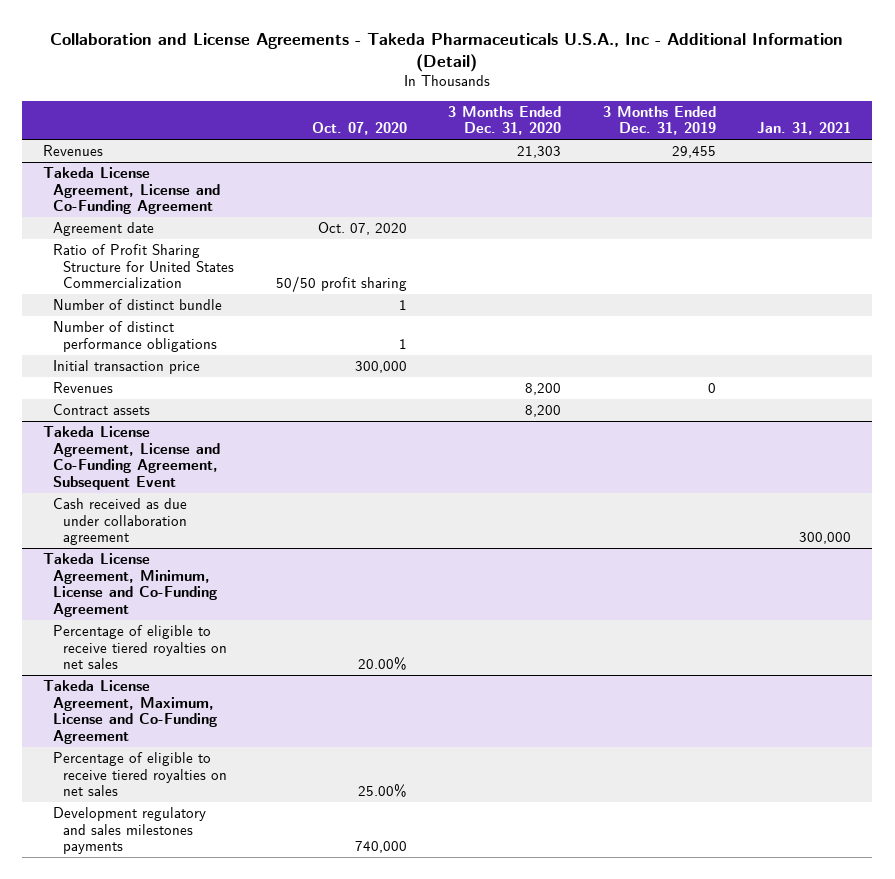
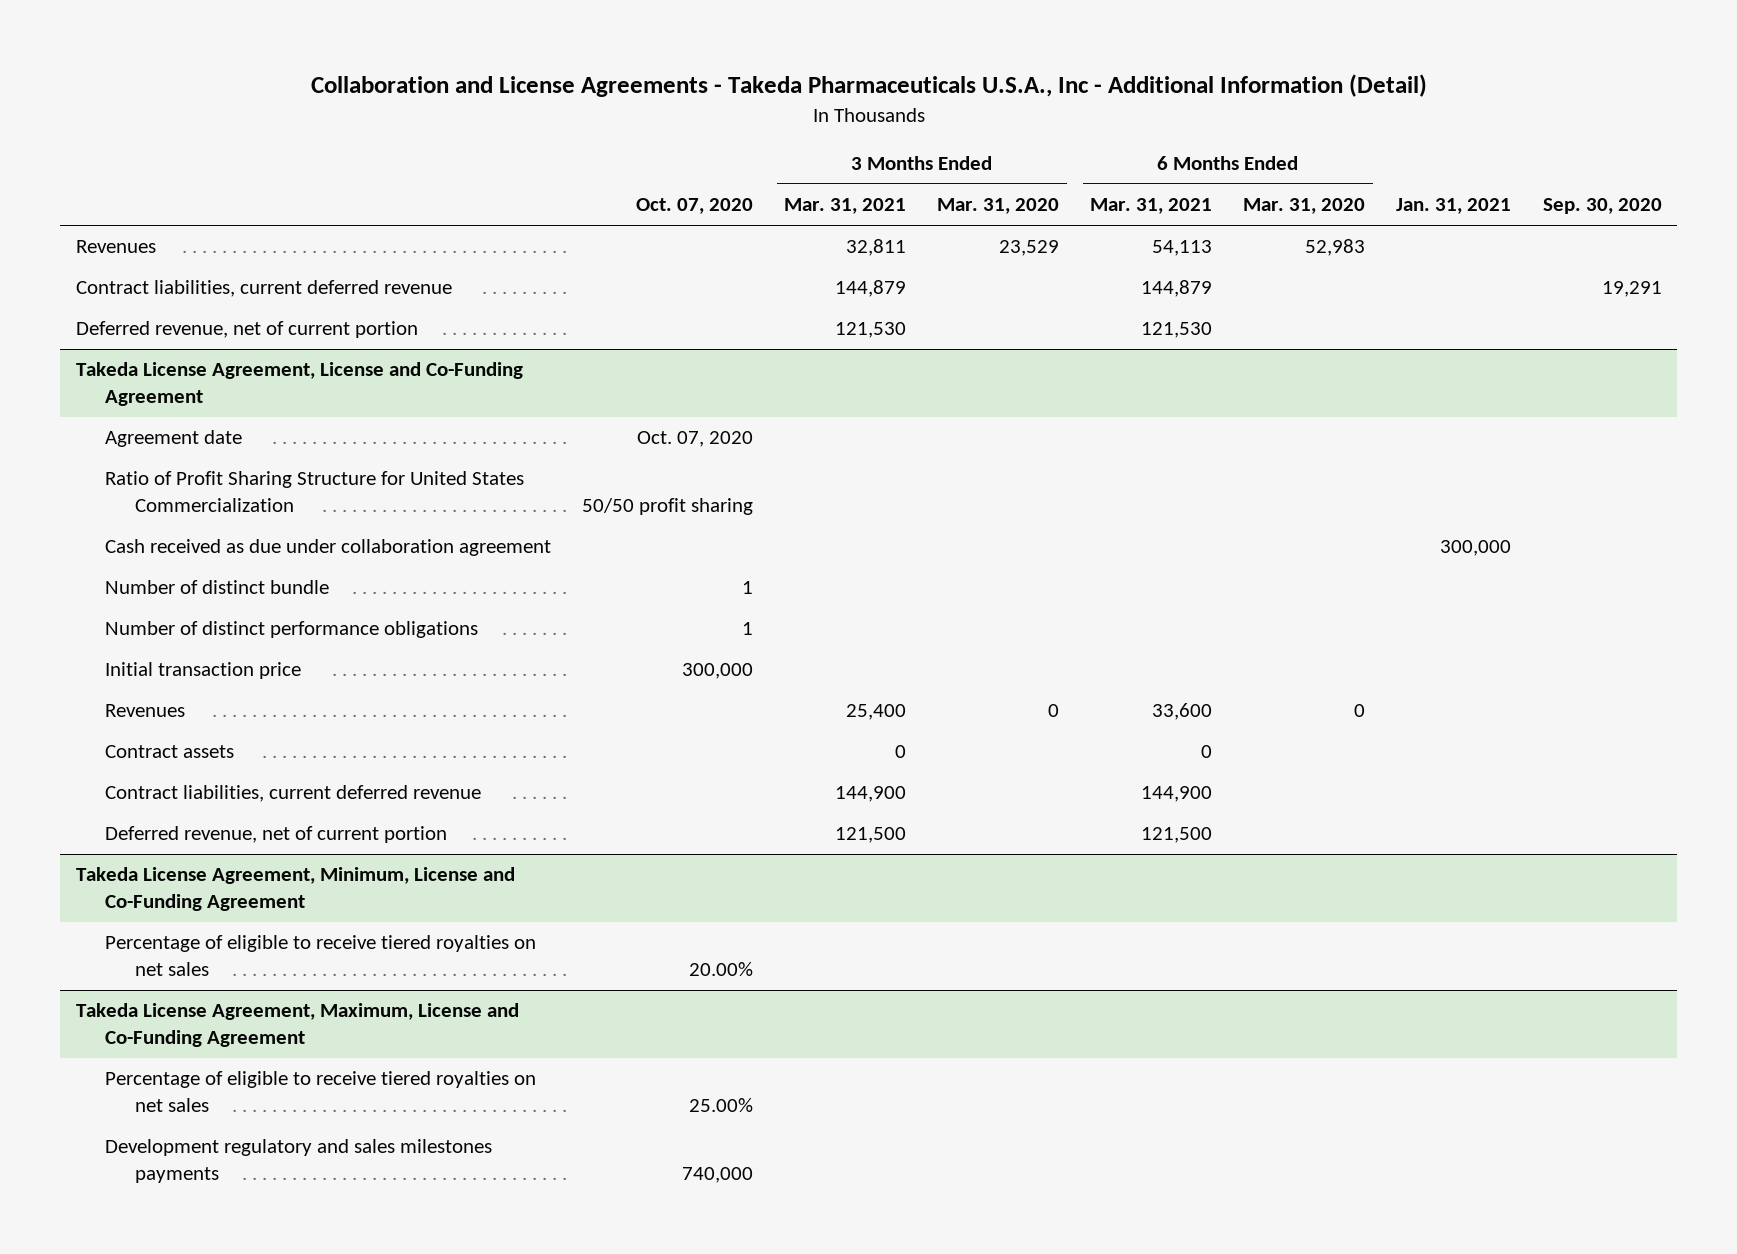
- | Oct. 07, 2020 | 3 Months Ended Dec. 31, 2020 | 3 Months Ended Dec. 31, 2019 | Jan. 31, 2021
+ | Oct. 07, 2020 | 3 Months Ended Mar. 31, 2021 | 3 Months Ended Mar. 31, 2020 | 6 Months Ended Mar. 31, 2021 | 6 Months Ended Mar. 31, 2020 | Jan. 31, 2021 | Sep. 30, 2020
+ Contract liabilities, current deferred revenue | | 144,879 | | 144,879 | | | 19,291
+ Deferred revenue, net of current portion | | 121,530 | | 121,530 | | |
@ Takeda License Agreement, License and Co-Funding Agreement
+ Cash received as due under collaboration agreement | | | | | | 300,000 |
- Takeda License Agreement, License and Co-Funding Agreement, Subsequent Event
- Cash received as due under collaboration agreement | | | | 300,000
@ Takeda License Agreement, License and Co-Funding Agreement
+ Contract liabilities, current deferred revenue | | 144,900 | | 144,900 | | |
+ Deferred revenue, net of current portion | | 121,500 | | 121,500 | | |

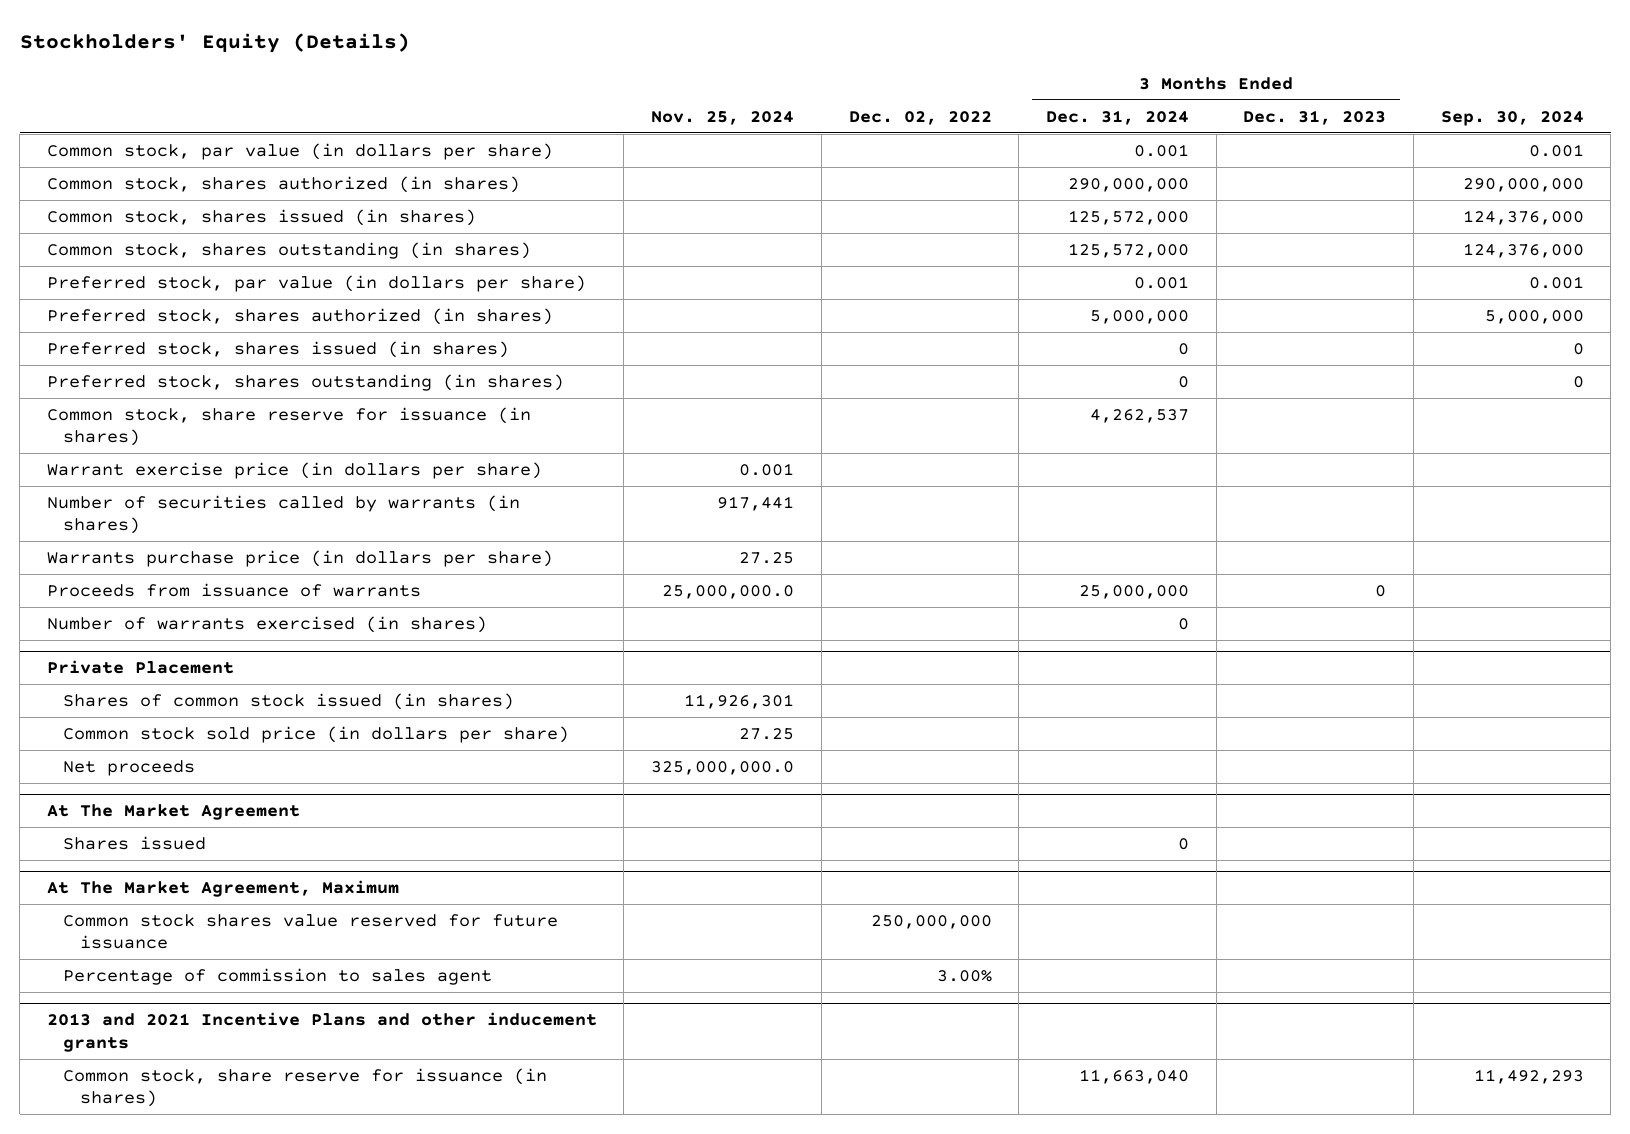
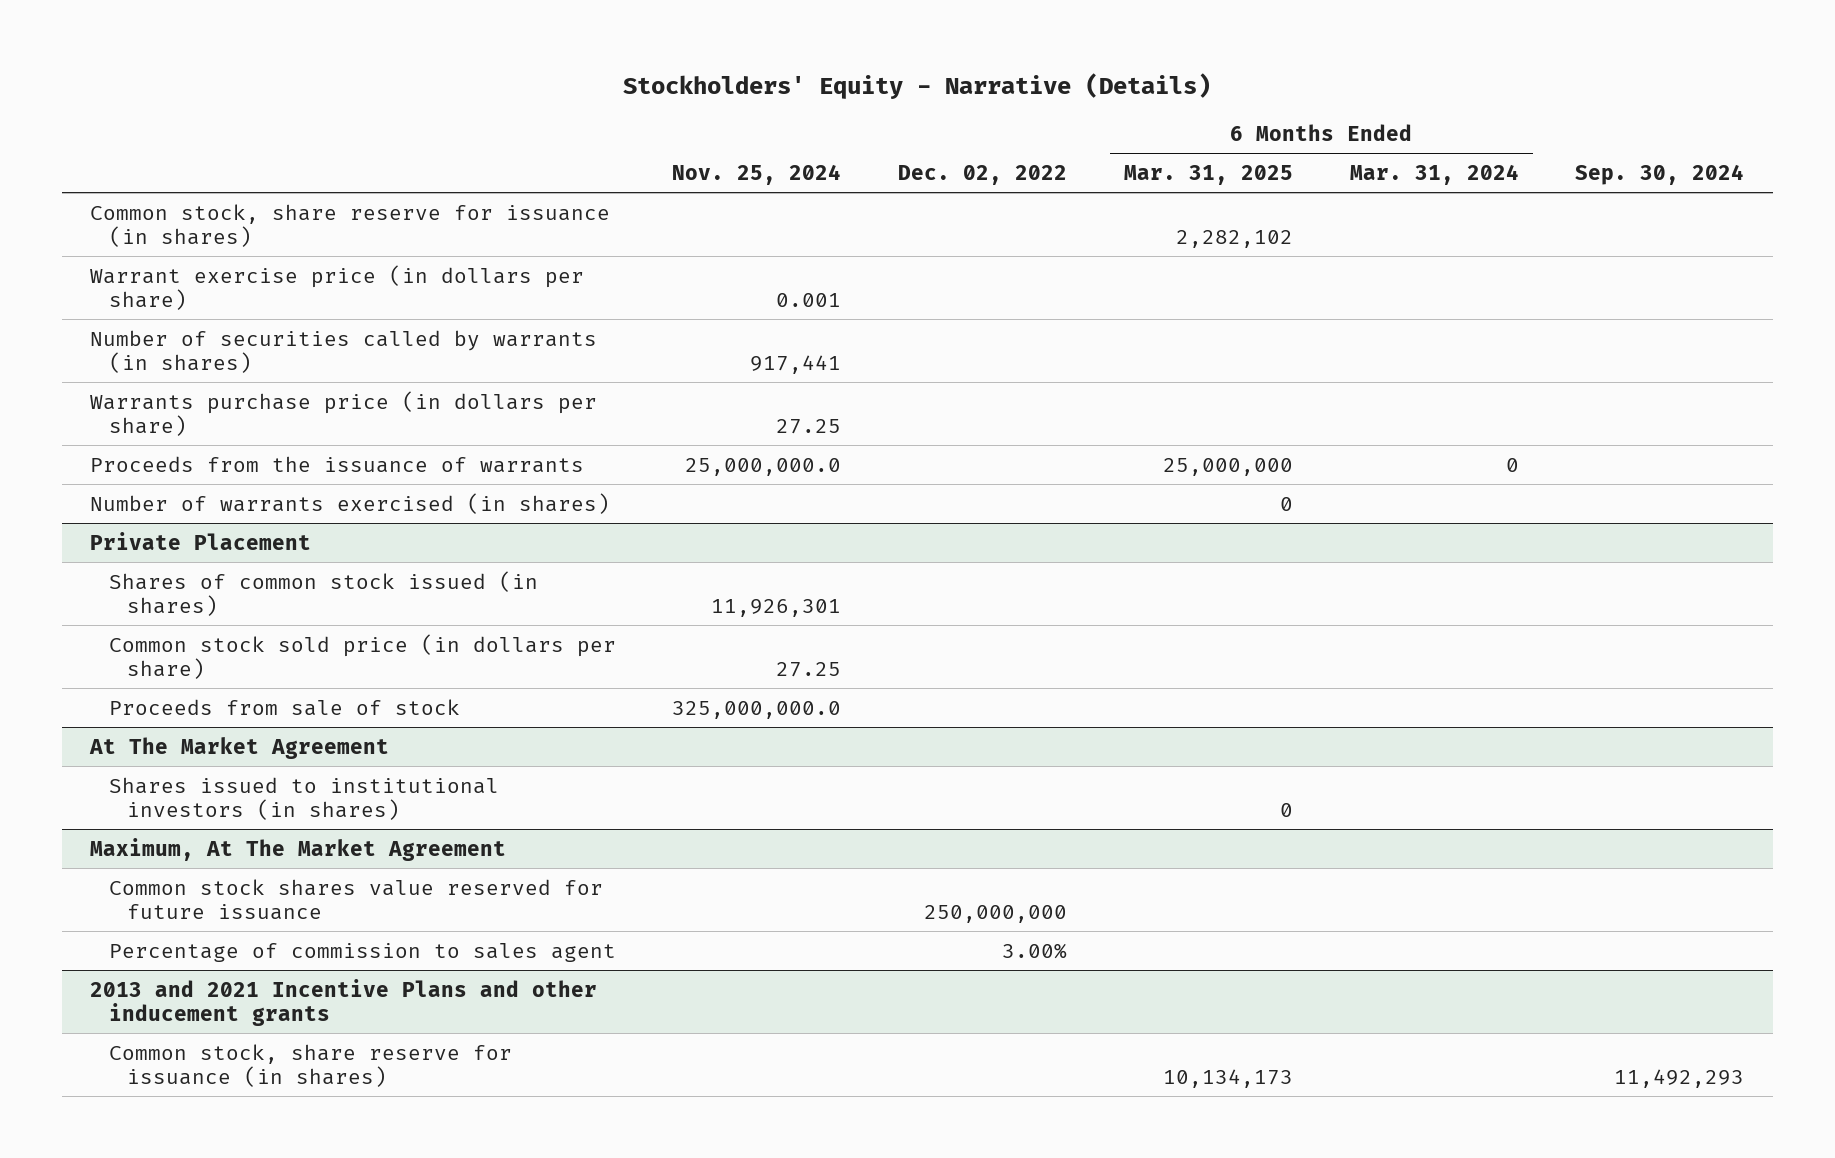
- Stockholders' Equity (Details)
+ Stockholders' Equity - Narrative (Details)
- | Nov. 25, 2024 | Dec. 02, 2022 | 3 Months Ended Dec. 31, 2024 | 3 Months Ended Dec. 31, 2023 | Sep. 30, 2024
+ | Nov. 25, 2024 | Dec. 02, 2022 | 6 Months Ended Mar. 31, 2025 | 6 Months Ended Mar. 31, 2024 | Sep. 30, 2024
- Common stock, par value (in dollars per share) | | | 0.001 | | 0.001
- Common stock, shares authorized (in shares) | | | 290,000,000 | | 290,000,000
- Common stock, shares issued (in shares) | | | 125,572,000 | | 124,376,000
- Common stock, shares outstanding (in shares) | | | 125,572,000 | | 124,376,000
- Preferred stock, par value (in dollars per share) | | | 0.001 | | 0.001
- Preferred stock, shares authorized (in shares) | | | 5,000,000 | | 5,000,000
- Preferred stock, shares issued (in shares) | | | 0 | | 0
- Preferred stock, shares outstanding (in shares) | | | 0 | | 0
- Proceeds from issuance of warrants | 25,000,000.0 | | 25,000,000 | 0 |
+ Proceeds from the issuance of warrants | 25,000,000.0 | | 25,000,000 | 0 |
@ Private Placement
- Net proceeds | 325,000,000.0 | | | |
+ Proceeds from sale of stock | 325,000,000.0 | | | |
@ At The Market Agreement
- Shares issued | | | 0 | |
- At The Market Agreement, Maximum
@ At The Market Agreement
+ Shares issued to institutional investors (in shares) | | | 0 | |
+ Maximum, At The Market Agreement

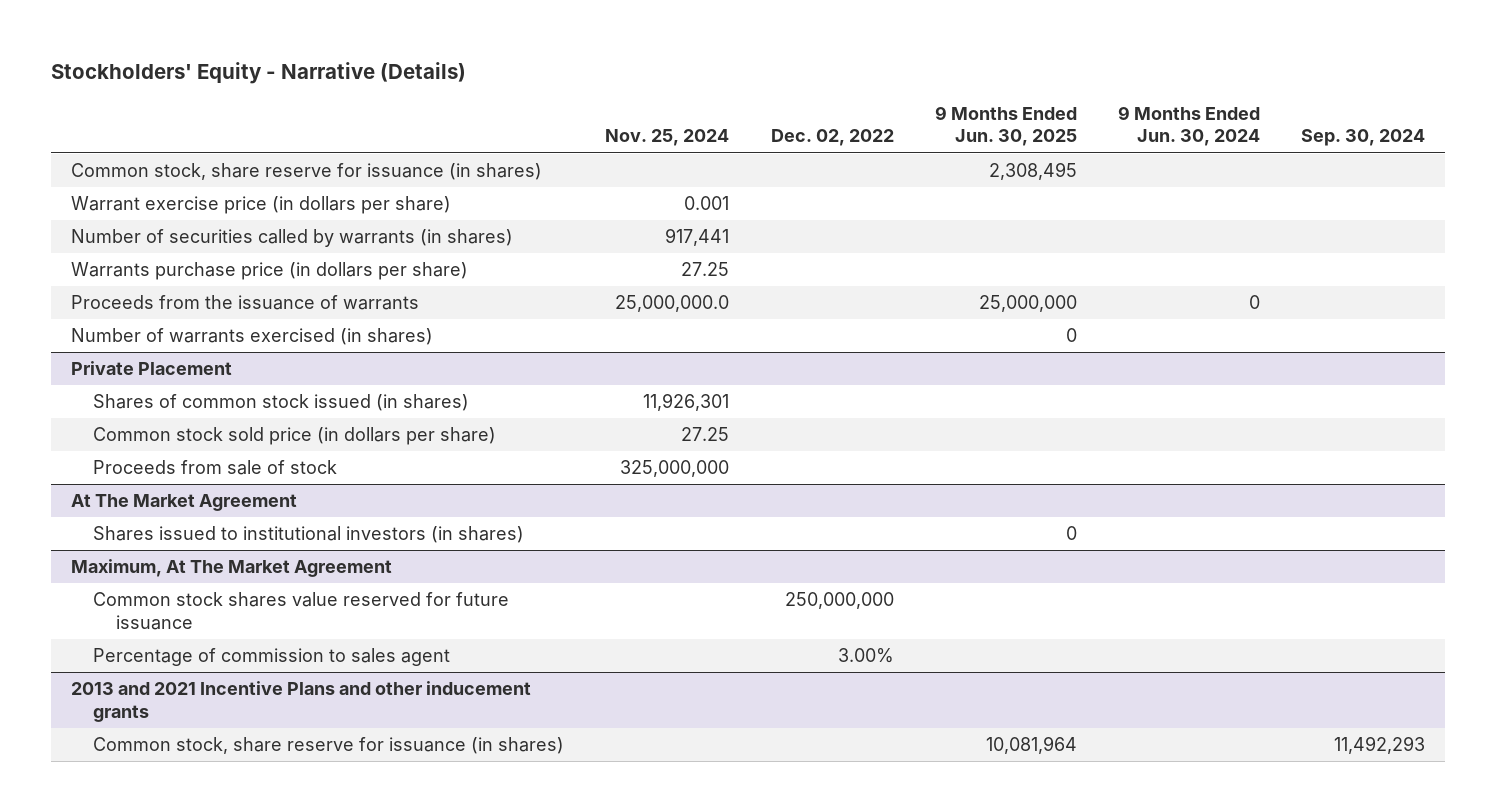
- | Nov. 25, 2024 | Dec. 02, 2022 | 6 Months Ended Mar. 31, 2025 | 6 Months Ended Mar. 31, 2024 | Sep. 30, 2024
+ | Nov. 25, 2024 | Dec. 02, 2022 | 9 Months Ended Jun. 30, 2025 | 9 Months Ended Jun. 30, 2024 | Sep. 30, 2024
@ Private Placement
- Proceeds from sale of stock | 325,000,000.0 | | | |
+ Proceeds from sale of stock | 325,000,000 | | | |

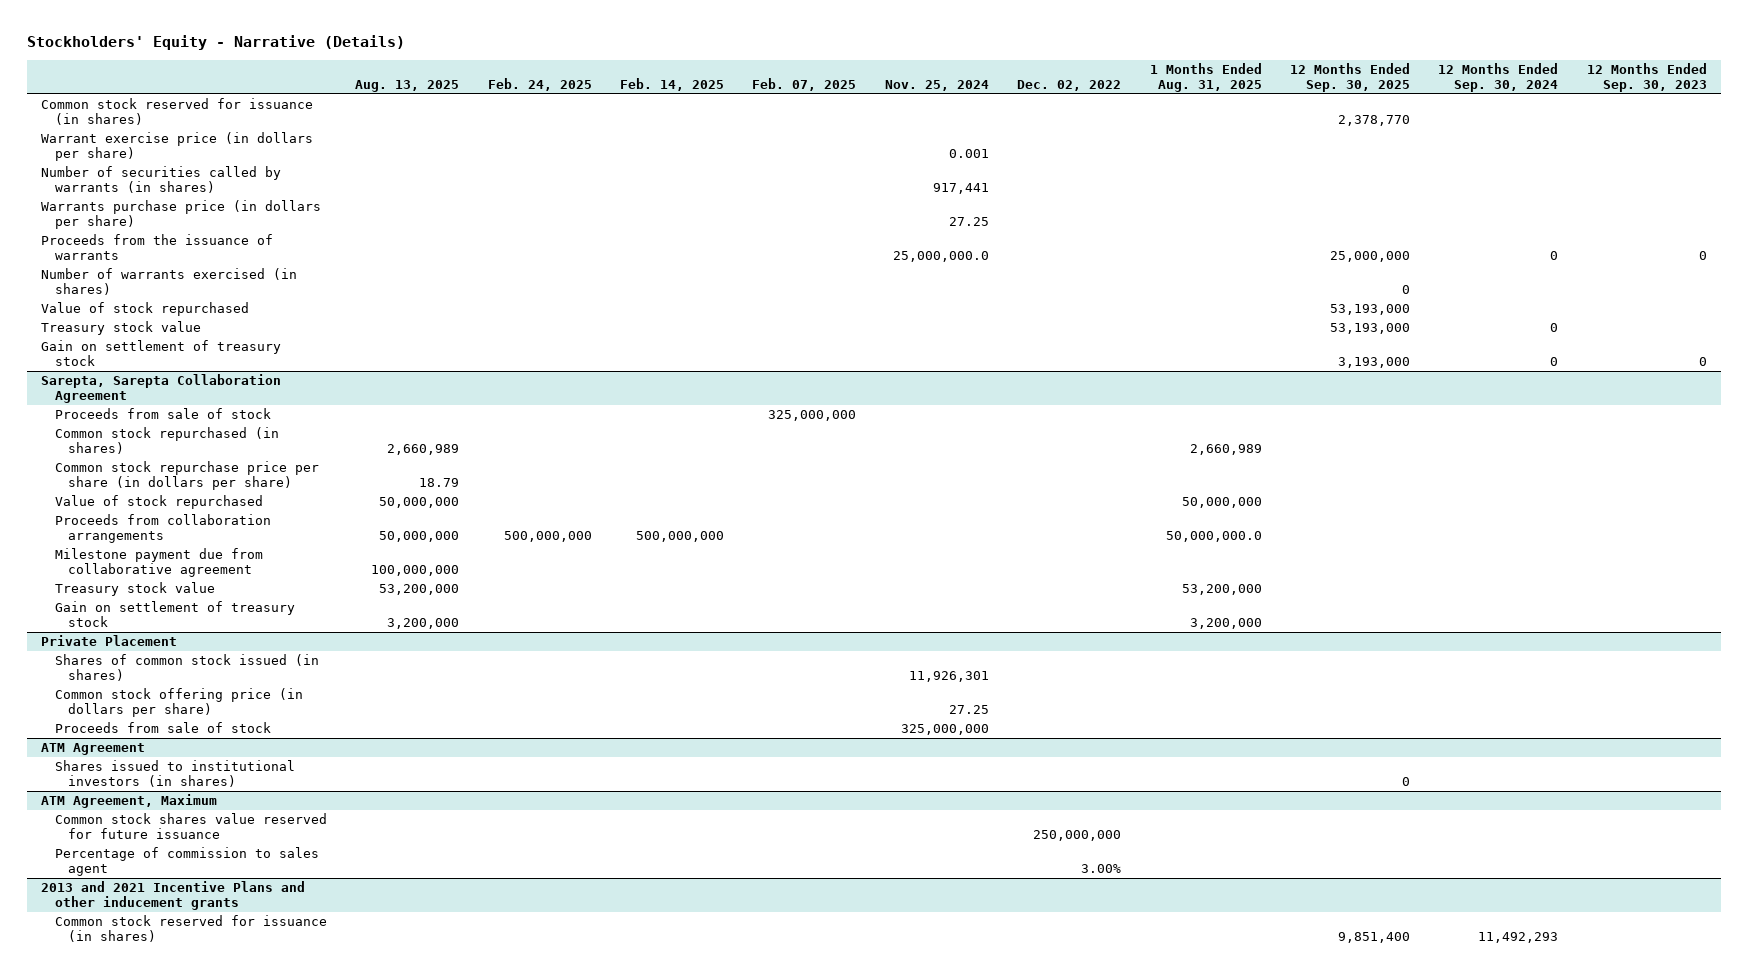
- | Nov. 25, 2024 | Dec. 02, 2022 | 9 Months Ended Jun. 30, 2025 | 9 Months Ended Jun. 30, 2024 | Sep. 30, 2024
+ | Aug. 13, 2025 | Feb. 24, 2025 | Feb. 14, 2025 | Feb. 07, 2025 | Nov. 25, 2024 | Dec. 02, 2022 | 1 Months Ended Aug. 31, 2025 | 12 Months Ended Sep. 30, 2025 | 12 Months Ended Sep. 30, 2024 | 12 Months Ended Sep. 30, 2023
- Common stock, share reserve for issuance (in shares) | | | 2,308,495 | |
+ Common stock reserved for issuance (in shares) | | | | | | | | 2,378,770 | |
+ Value of stock repurchased | | | | | | | | 53,193,000 | |
+ Treasury stock value | | | | | | | | 53,193,000 | 0 |
+ Gain on settlement of treasury stock | | | | | | | | 3,193,000 | 0 | 0
+ Sarepta, Sarepta Collaboration Agreement
+ Proceeds from sale of stock | | | | 325,000,000 | | | | | |
+ Common stock repurchased (in shares) | 2,660,989 | | | | | | 2,660,989 | | |
+ Common stock repurchase price per share (in dollars per share) | 18.79 | | | | | | | | |
+ Value of stock repurchased | 50,000,000 | | | | | | 50,000,000 | | |
+ Proceeds from collaboration arrangements | 50,000,000 | 500,000,000 | 500,000,000 | | | | 50,000,000.0 | | |
+ Milestone payment due from collaborative agreement | 100,000,000 | | | | | | | | |
+ Treasury stock value | 53,200,000 | | | | | | 53,200,000 | | |
+ Gain on settlement of treasury stock | 3,200,000 | | | | | | 3,200,000 | | |
@ Private Placement
- Common stock sold price (in dollars per share) | 27.25 | | | |
+ Common stock offering price (in dollars per share) | | | | | 27.25 | | | | |
- At The Market Agreement
+ ATM Agreement
- Maximum, At The Market Agreement
+ ATM Agreement, Maximum
@ 2013 and 2021 Incentive Plans and other inducement grants
- Common stock, share reserve for issuance (in shares) | | | 10,081,964 | | 11,492,293
+ Common stock reserved for issuance (in shares) | | | | | | | | 9,851,400 | 11,492,293 |

